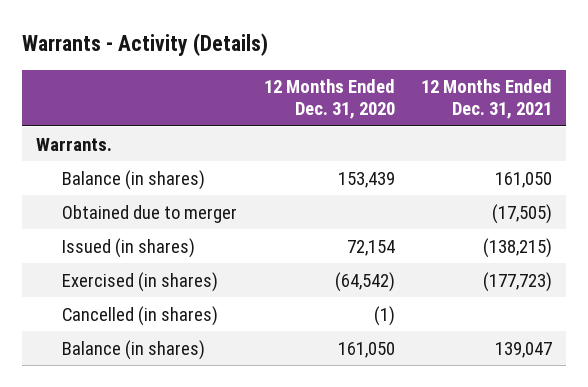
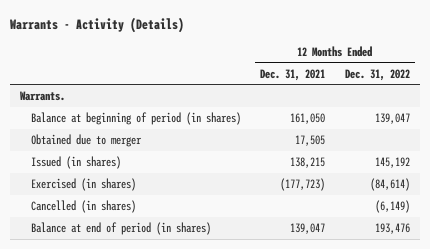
- | 12 Months Ended Dec. 31, 2020 | 12 Months Ended Dec. 31, 2021
+ | 12 Months Ended Dec. 31, 2021 | 12 Months Ended Dec. 31, 2022
- Balance (in shares) | 153,439 | 161,050
- Obtained due to merger | | (17,505)
- Issued (in shares) | 72,154 | (138,215)
+ Balance at beginning of period (in shares) | 161,050 | 139,047
+ Obtained due to merger | 17,505 |
+ Issued (in shares) | 138,215 | 145,192
- Balance (in shares) | 161,050 | 139,047
+ Balance at end of period (in shares) | 139,047 | 193,476

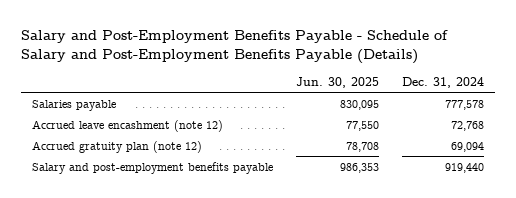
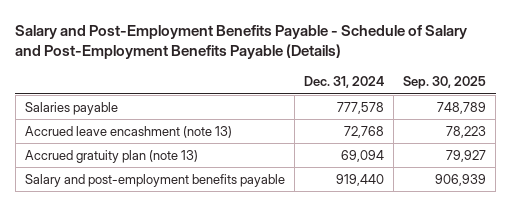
- | Jun. 30, 2025 | Dec. 31, 2024
+ | Dec. 31, 2024 | Sep. 30, 2025
- Accrued leave encashment (note 12) | 77,550 | 72,768
- Accrued gratuity plan (note 12) | 78,708 | 69,094
+ Accrued leave encashment (note 13) | 72,768 | 78,223
+ Accrued gratuity plan (note 13) | 69,094 | 79,927

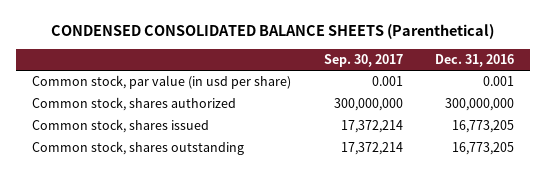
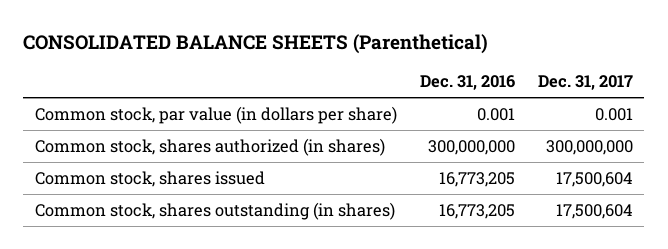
- CONDENSED CONSOLIDATED BALANCE SHEETS (Parenthetical)
+ CONSOLIDATED BALANCE SHEETS (Parenthetical)
- | Sep. 30, 2017 | Dec. 31, 2016
+ | Dec. 31, 2016 | Dec. 31, 2017
- Common stock, par value (in usd per share) | 0.001 | 0.001
- Common stock, shares authorized | 300,000,000 | 300,000,000
+ Common stock, par value (in dollars per share) | 0.001 | 0.001
+ Common stock, shares authorized (in shares) | 300,000,000 | 300,000,000
- Common stock, shares outstanding | 17,372,214 | 16,773,205
+ Common stock, shares outstanding (in shares) | 16,773,205 | 17,500,604

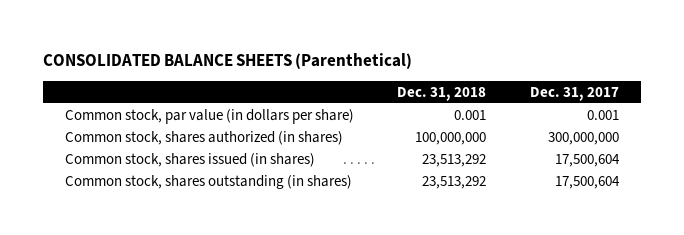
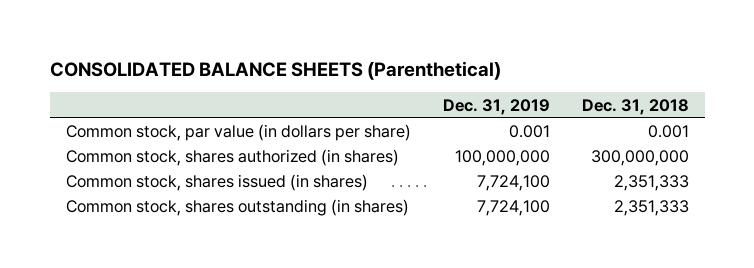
- | Dec. 31, 2018 | Dec. 31, 2017
+ | Dec. 31, 2019 | Dec. 31, 2018
- Common stock, shares authorized (in shares) | 100,000,000 | 300,000,000
- Common stock, shares issued (in shares) | 23,513,292 | 17,500,604
- Common stock, shares outstanding (in shares) | 23,513,292 | 17,500,604
+ Common stock, shares authorized (in shares) | 100,000,000 | 300,000,000
+ Common stock, shares issued (in shares) | 7,724,100 | 2,351,333
+ Common stock, shares outstanding (in shares) | 7,724,100 | 2,351,333

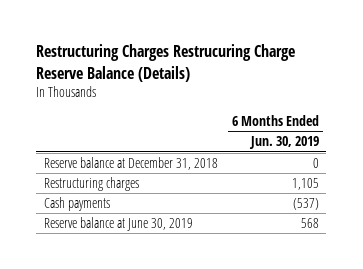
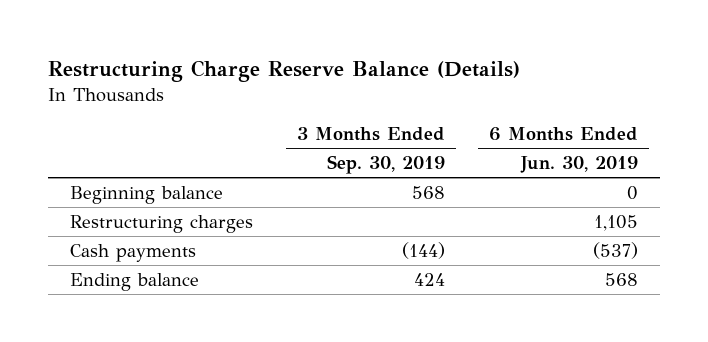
- Restructuring Charges Restrucuring Charge Reserve Balance (Details)
+ Restructuring Charge Reserve Balance (Details)
- | 6 Months Ended Jun. 30, 2019
+ | 3 Months Ended Sep. 30, 2019 | 6 Months Ended Jun. 30, 2019
- Reserve balance at December 31, 2018 | 0
+ Beginning balance | 568 | 0
- Reserve balance at June 30, 2019 | 568
+ Ending balance | 424 | 568

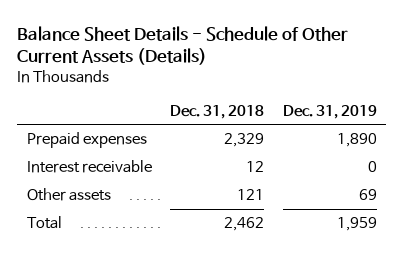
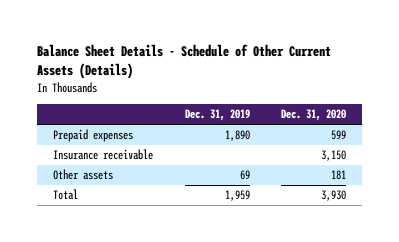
- | Dec. 31, 2018 | Dec. 31, 2019
+ | Dec. 31, 2019 | Dec. 31, 2020
- Interest receivable | 12 | 0
+ Insurance receivable | | 3,150

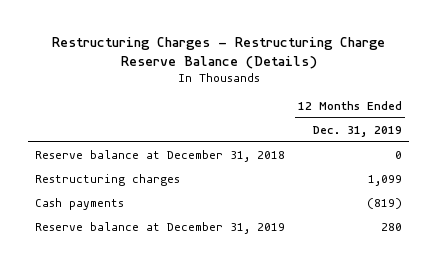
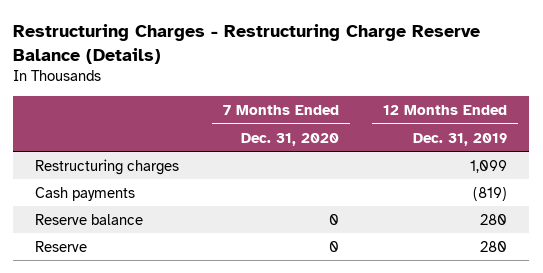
- | 12 Months Ended Dec. 31, 2019
+ | 7 Months Ended Dec. 31, 2020 | 12 Months Ended Dec. 31, 2019
- Reserve balance at December 31, 2018 | 0
- Reserve balance at December 31, 2019 | 280
+ Reserve balance | 0 | 280
+ Reserve | 0 | 280

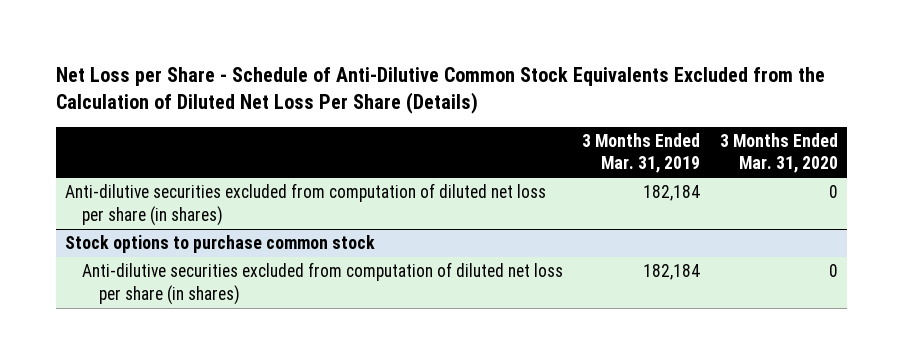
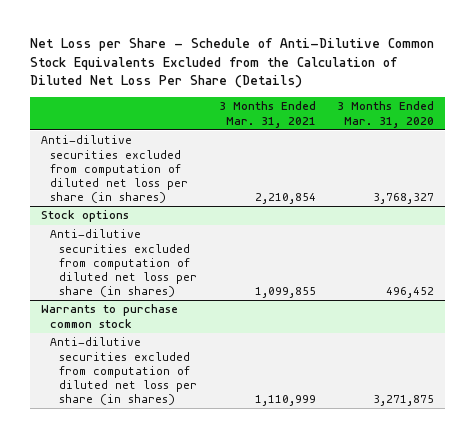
- | 3 Months Ended Mar. 31, 2019 | 3 Months Ended Mar. 31, 2020
+ | 3 Months Ended Mar. 31, 2021 | 3 Months Ended Mar. 31, 2020
- Anti-dilutive securities excluded from computation of diluted net loss per share (in shares) | 182,184 | 0
- Stock options to purchase common stock
- Anti-dilutive securities excluded from computation of diluted net loss per share (in shares) | 182,184 | 0
+ Anti-dilutive securities excluded from computation of diluted net loss per share (in shares) | 2,210,854 | 3,768,327
+ Stock options
+ Anti-dilutive securities excluded from computation of diluted net loss per share (in shares) | 1,099,855 | 496,452
+ Warrants to purchase common stock
+ Anti-dilutive securities excluded from computation of diluted net loss per share (in shares) | 1,110,999 | 3,271,875

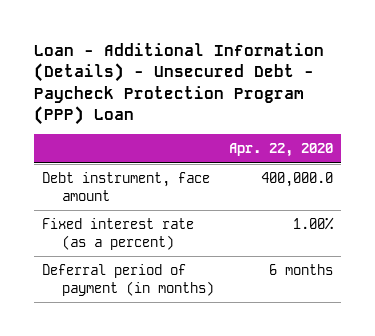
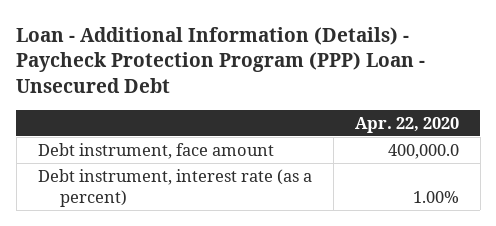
- Loan - Additional Information (Details) - Unsecured Debt - Paycheck Protection Program (PPP) Loan
+ Loan - Additional Information (Details) - Paycheck Protection Program (PPP) Loan - Unsecured Debt
- Fixed interest rate (as a percent) | 1.00%
- Deferral period of payment (in months) | 6 months
+ Debt instrument, interest rate (as a percent) | 1.00%

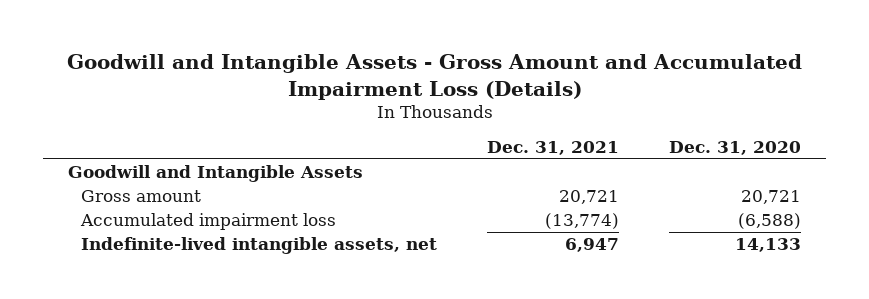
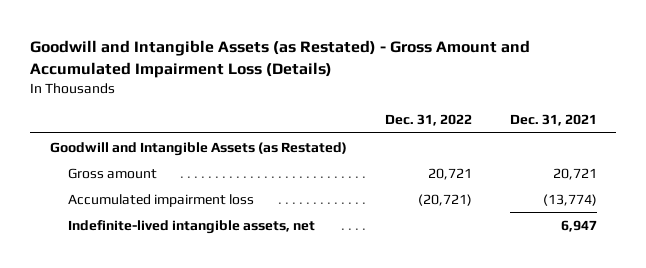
- Goodwill and Intangible Assets - Gross Amount and Accumulated Impairment Loss (Details)
+ Goodwill and Intangible Assets (as Restated) - Gross Amount and Accumulated Impairment Loss (Details)
- | Dec. 31, 2021 | Dec. 31, 2020
+ | Dec. 31, 2022 | Dec. 31, 2021
- Goodwill and Intangible Assets
+ Goodwill and Intangible Assets (as Restated)

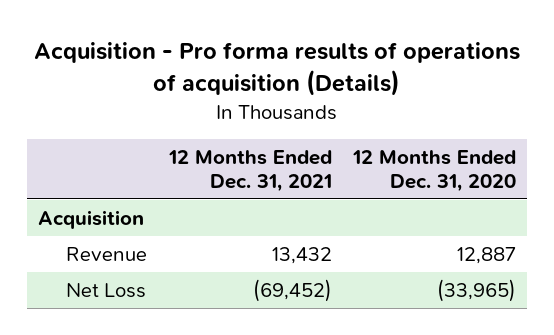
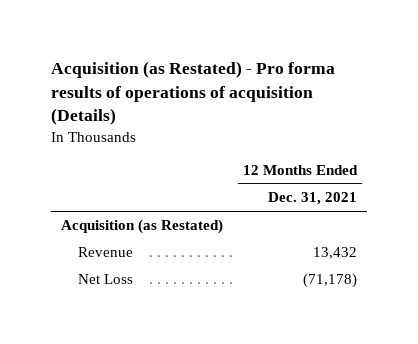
- Acquisition - Pro forma results of operations of acquisition (Details)
+ Acquisition (as Restated) - Pro forma results of operations of acquisition (Details)
- | 12 Months Ended Dec. 31, 2021 | 12 Months Ended Dec. 31, 2020
+ | 12 Months Ended Dec. 31, 2021
- Acquisition
+ Acquisition (as Restated)
- Net Loss | (69,452) | (33,965)
+ Net Loss | (71,178)

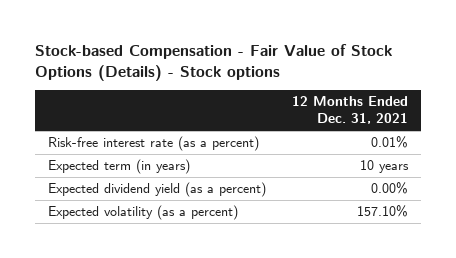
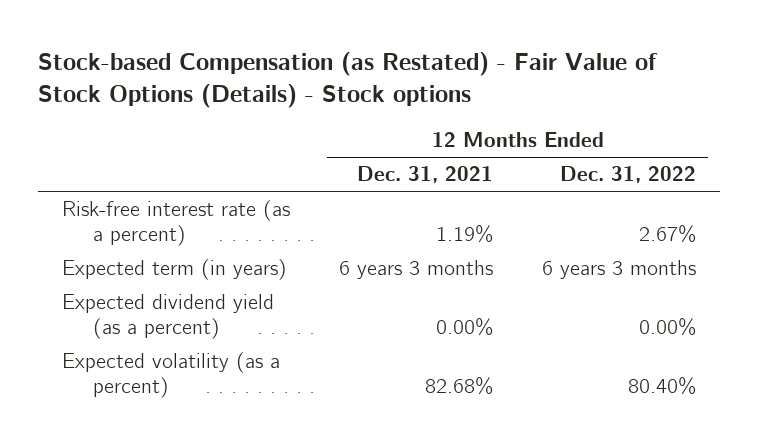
- Stock-based Compensation - Fair Value of Stock Options (Details) - Stock options
+ Stock-based Compensation (as Restated) - Fair Value of Stock Options (Details) - Stock options
- | 12 Months Ended Dec. 31, 2021
+ | 12 Months Ended Dec. 31, 2021 | 12 Months Ended Dec. 31, 2022
- Risk-free interest rate (as a percent) | 0.01%
- Expected term (in years) | 10 years
+ Risk-free interest rate (as a percent) | 1.19% | 2.67%
+ Expected term (in years) | 6 years 3 months | 6 years 3 months
- Expected volatility (as a percent) | 157.10%
+ Expected volatility (as a percent) | 82.68% | 80.40%

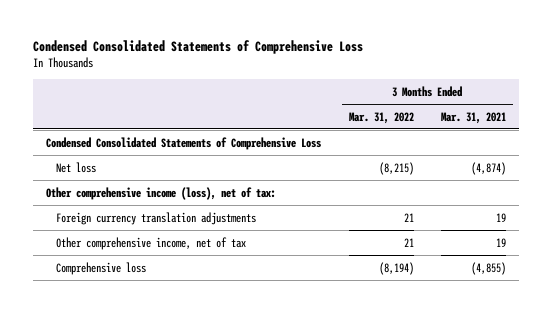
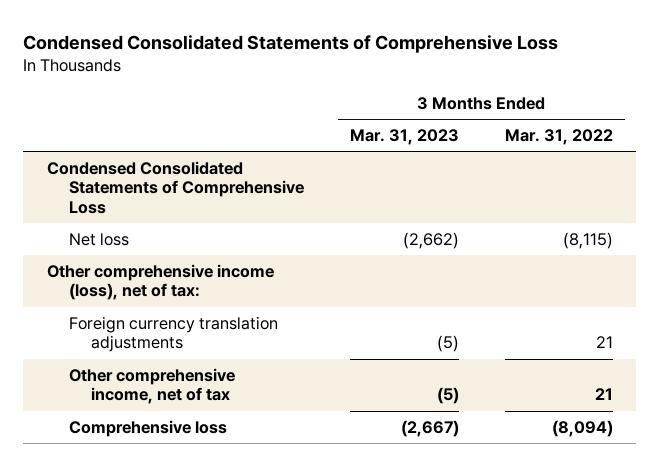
- | 3 Months Ended Mar. 31, 2022 | 3 Months Ended Mar. 31, 2021
+ | 3 Months Ended Mar. 31, 2023 | 3 Months Ended Mar. 31, 2022
- Net loss | (8,215) | (4,874)
+ Net loss | (2,662) | (8,115)
- Comprehensive loss | (8,194) | (4,855)
+ Comprehensive loss | (2,667) | (8,094)

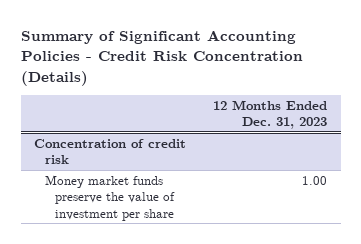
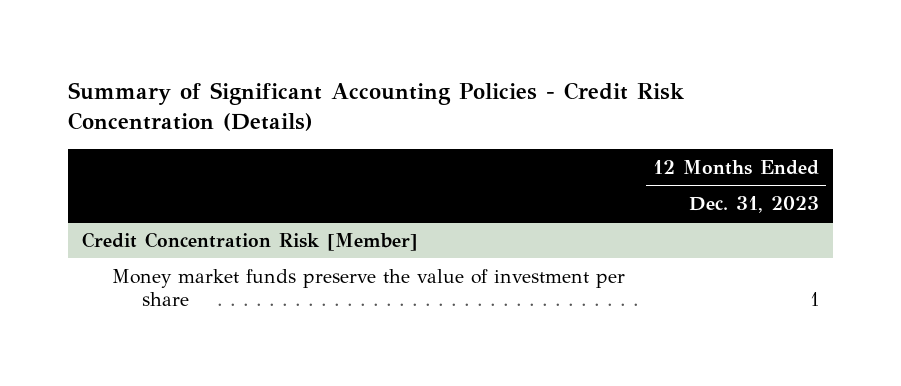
- Concentration of credit risk
- Money market funds preserve the value of investment per share | 1.00
+ Credit Concentration Risk [Member]
+ Money market funds preserve the value of investment per share | 1

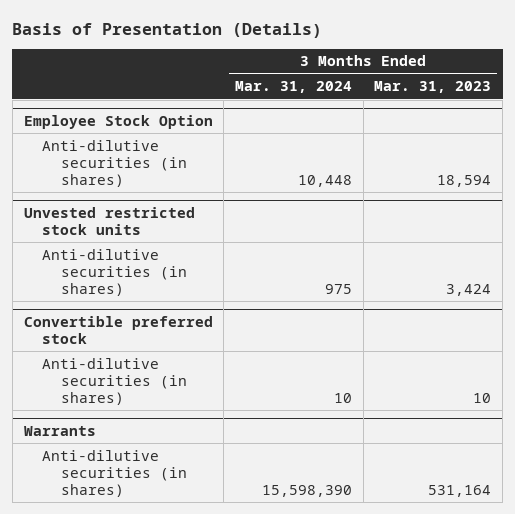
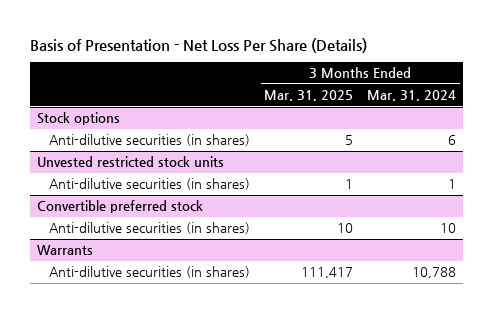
- Basis of Presentation (Details)
+ Basis of Presentation - Net Loss Per Share (Details)
- | 3 Months Ended Mar. 31, 2024 | 3 Months Ended Mar. 31, 2023
+ | 3 Months Ended Mar. 31, 2025 | 3 Months Ended Mar. 31, 2024
- Employee Stock Option
- Anti-dilutive securities (in shares) | 10,448 | 18,594
+ Stock options
+ Anti-dilutive securities (in shares) | 5 | 6
@ Unvested restricted stock units
- Anti-dilutive securities (in shares) | 975 | 3,424
+ Anti-dilutive securities (in shares) | 1 | 1
@ Warrants
- Anti-dilutive securities (in shares) | 15,598,390 | 531,164
+ Anti-dilutive securities (in shares) | 111,417 | 10,788

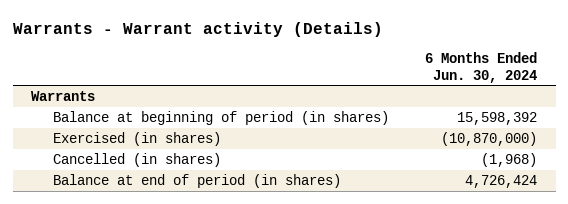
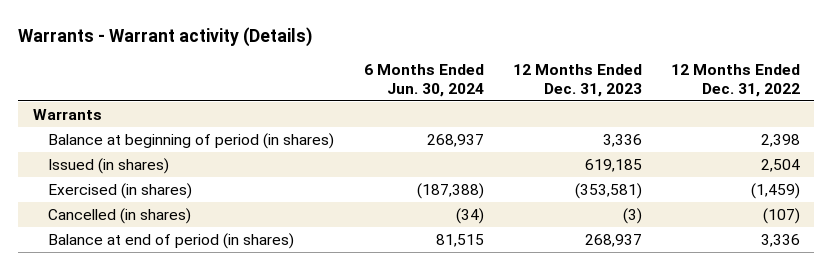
- | 6 Months Ended Jun. 30, 2024
+ | 6 Months Ended Jun. 30, 2024 | 12 Months Ended Dec. 31, 2023 | 12 Months Ended Dec. 31, 2022
- Balance at beginning of period (in shares) | 15,598,392
- Exercised (in shares) | (10,870,000)
- Cancelled (in shares) | (1,968)
- Balance at end of period (in shares) | 4,726,424
+ Balance at beginning of period (in shares) | 268,937 | 3,336 | 2,398
+ Issued (in shares) | | 619,185 | 2,504
+ Exercised (in shares) | (187,388) | (353,581) | (1,459)
+ Cancelled (in shares) | (34) | (3) | (107)
+ Balance at end of period (in shares) | 81,515 | 268,937 | 3,336

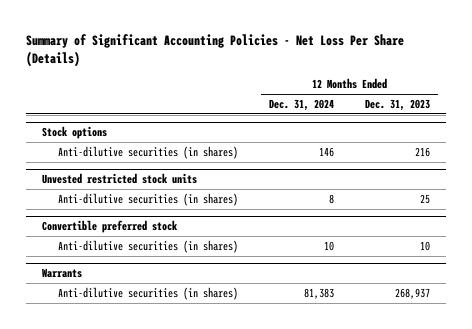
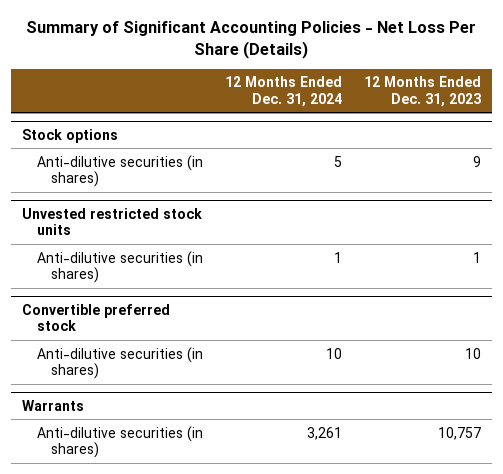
@ Stock options
- Anti-dilutive securities (in shares) | 146 | 216
+ Anti-dilutive securities (in shares) | 5 | 9
@ Unvested restricted stock units
- Anti-dilutive securities (in shares) | 8 | 25
+ Anti-dilutive securities (in shares) | 1 | 1
@ Warrants
- Anti-dilutive securities (in shares) | 81,383 | 268,937
+ Anti-dilutive securities (in shares) | 3,261 | 10,757

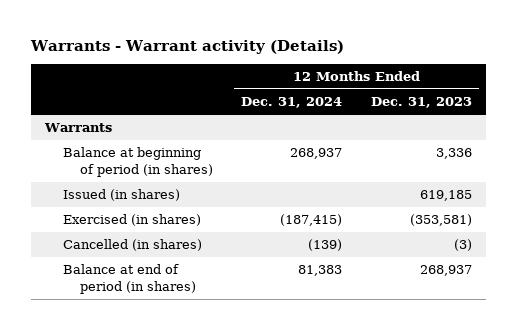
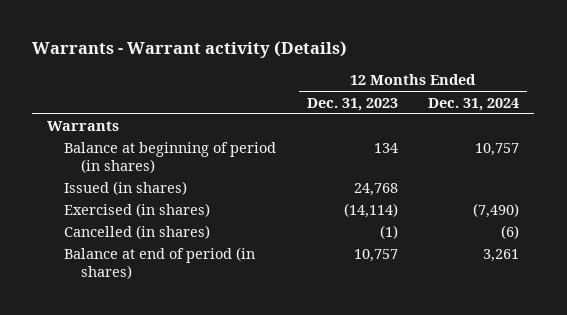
- | 12 Months Ended Dec. 31, 2024 | 12 Months Ended Dec. 31, 2023
+ | 12 Months Ended Dec. 31, 2023 | 12 Months Ended Dec. 31, 2024
- Balance at beginning of period (in shares) | 268,937 | 3,336
- Issued (in shares) | | 619,185
- Exercised (in shares) | (187,415) | (353,581)
- Cancelled (in shares) | (139) | (3)
- Balance at end of period (in shares) | 81,383 | 268,937
+ Balance at beginning of period (in shares) | 134 | 10,757
+ Issued (in shares) | 24,768 |
+ Exercised (in shares) | (14,114) | (7,490)
+ Cancelled (in shares) | (1) | (6)
+ Balance at end of period (in shares) | 10,757 | 3,261

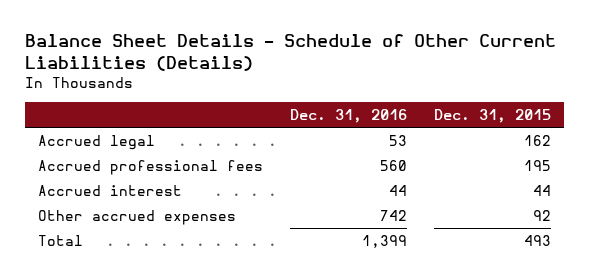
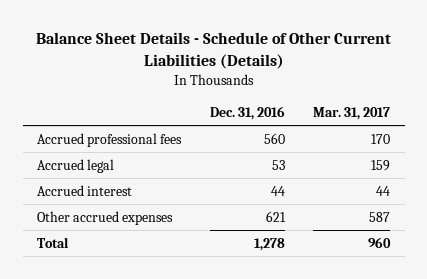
- | Dec. 31, 2016 | Dec. 31, 2015
+ | Dec. 31, 2016 | Mar. 31, 2017
moved down: Accrued legal | 53 | 159
- Other accrued expenses | 742 | 92
- Total | 1,399 | 493
+ Other accrued expenses | 621 | 587
+ Total | 1,278 | 960

